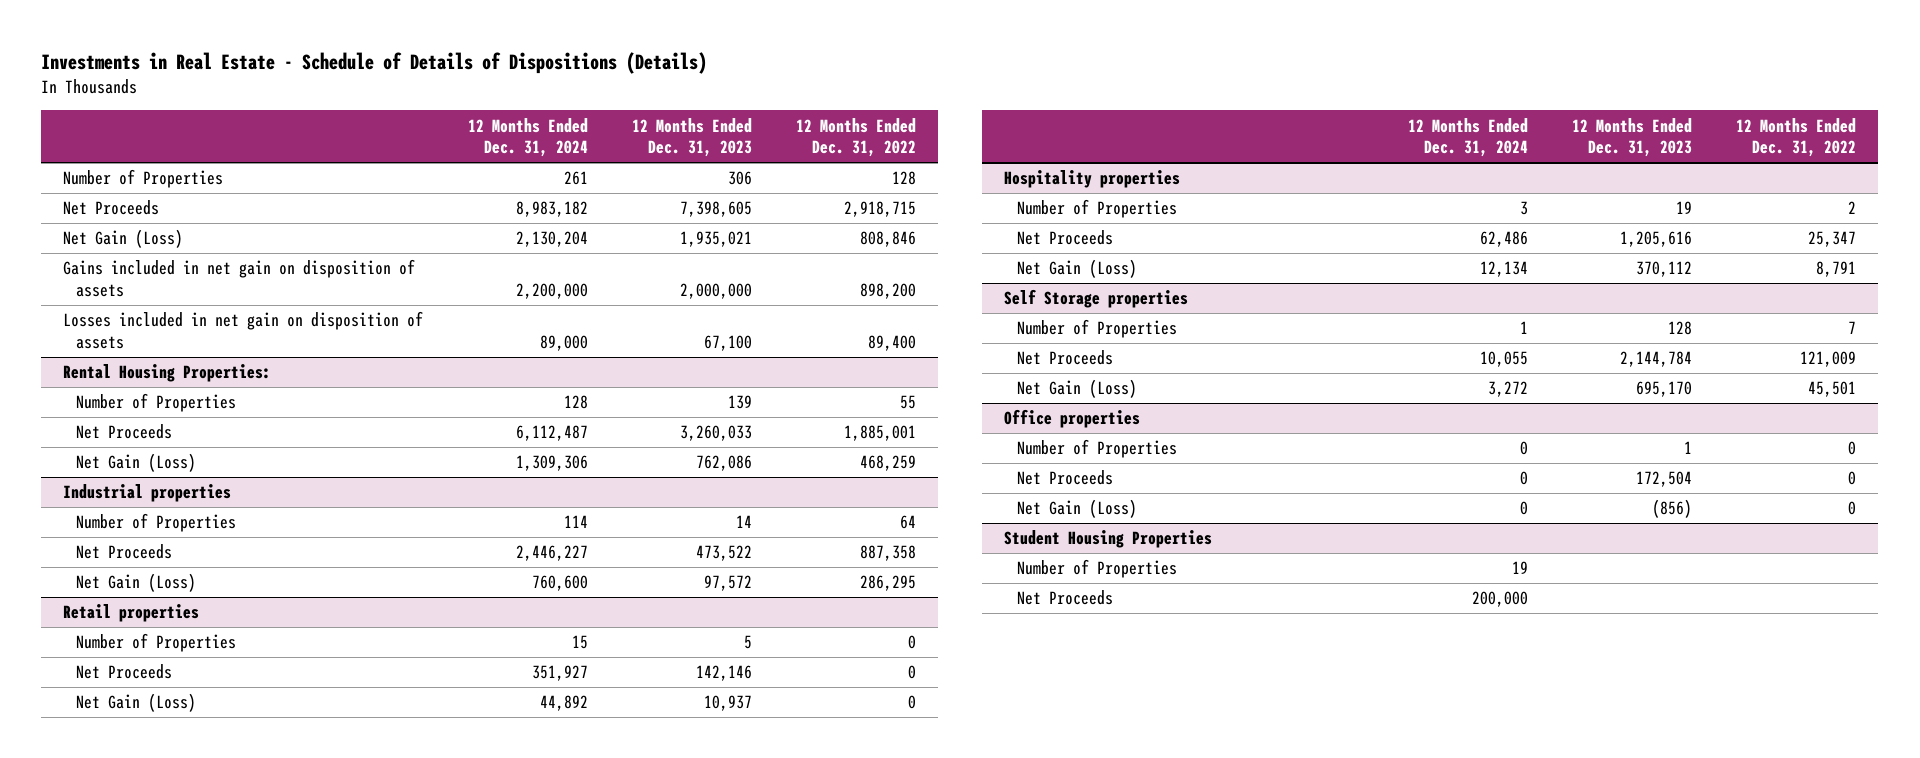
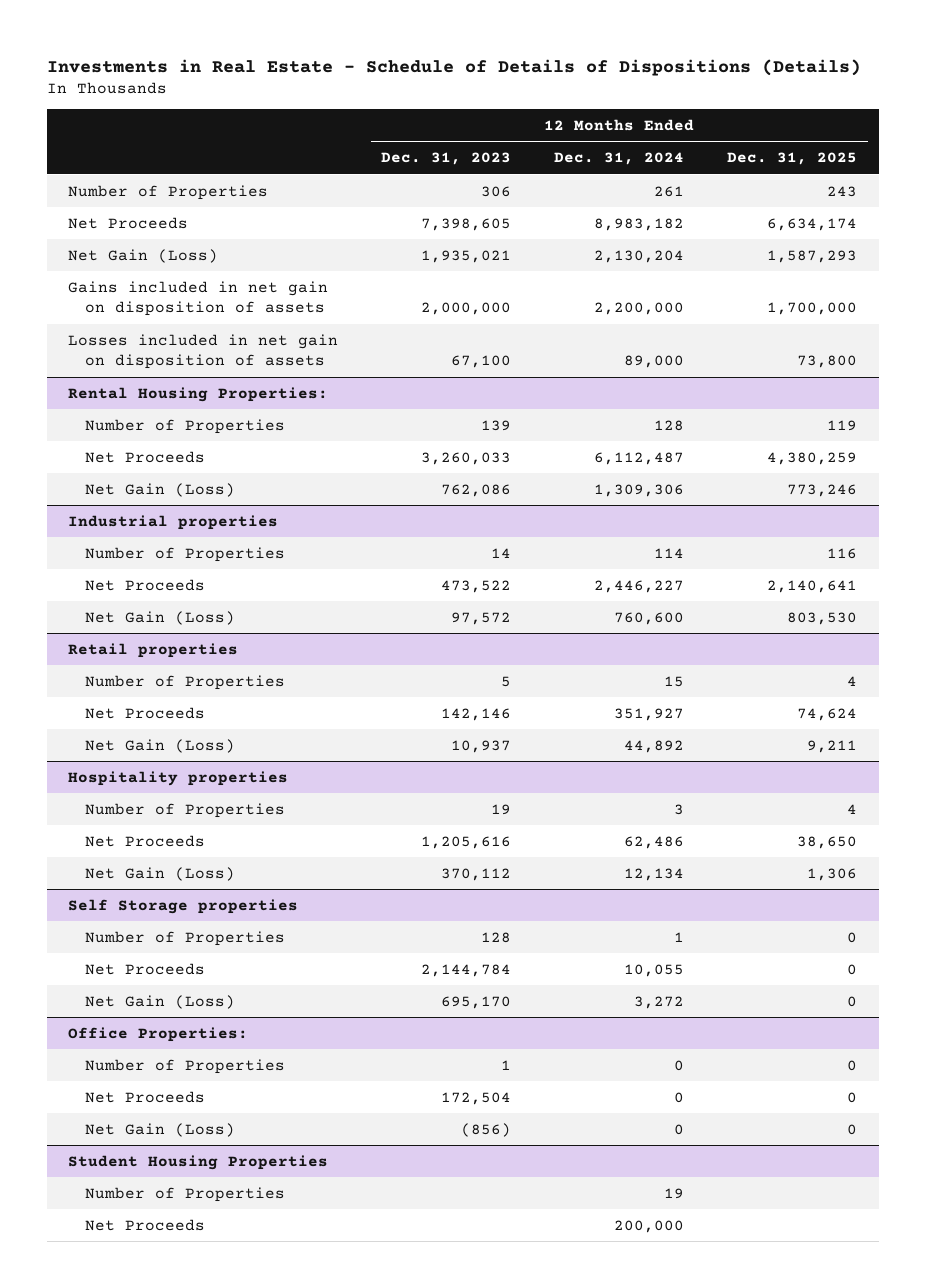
- | 12 Months Ended Dec. 31, 2024 | 12 Months Ended Dec. 31, 2023 | 12 Months Ended Dec. 31, 2022
+ | 12 Months Ended Dec. 31, 2023 | 12 Months Ended Dec. 31, 2024 | 12 Months Ended Dec. 31, 2025
- Office properties
+ Office Properties:

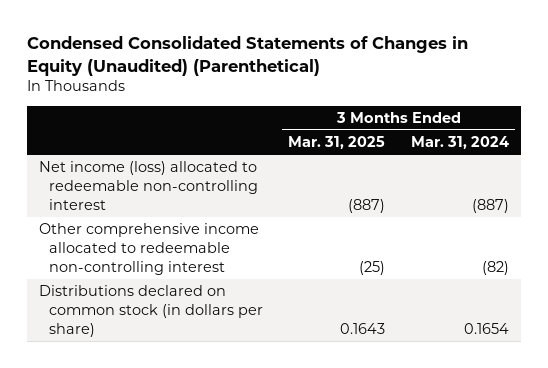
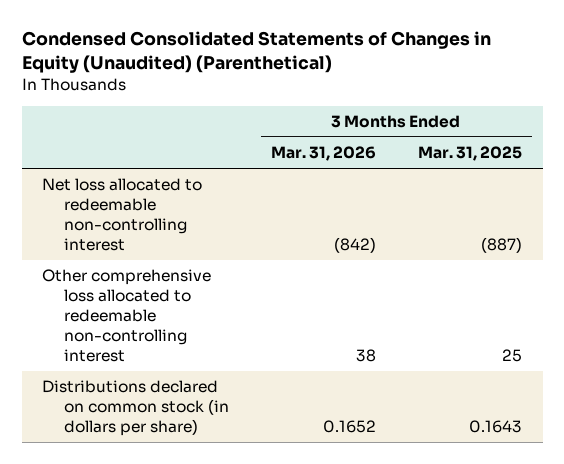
- | 3 Months Ended Mar. 31, 2025 | 3 Months Ended Mar. 31, 2024
+ | 3 Months Ended Mar. 31, 2026 | 3 Months Ended Mar. 31, 2025
- Net income (loss) allocated to redeemable non-controlling interest | (887) | (887)
- Other comprehensive income allocated to redeemable non-controlling interest | (25) | (82)
+ Net loss allocated to redeemable non-controlling interest | (842) | (887)
+ Other comprehensive loss allocated to redeemable non-controlling interest | 38 | 25

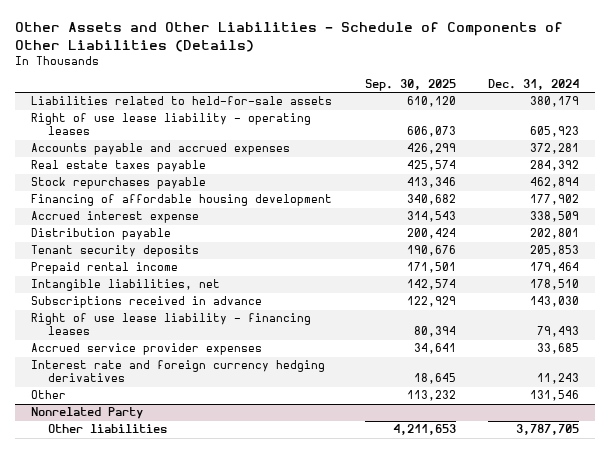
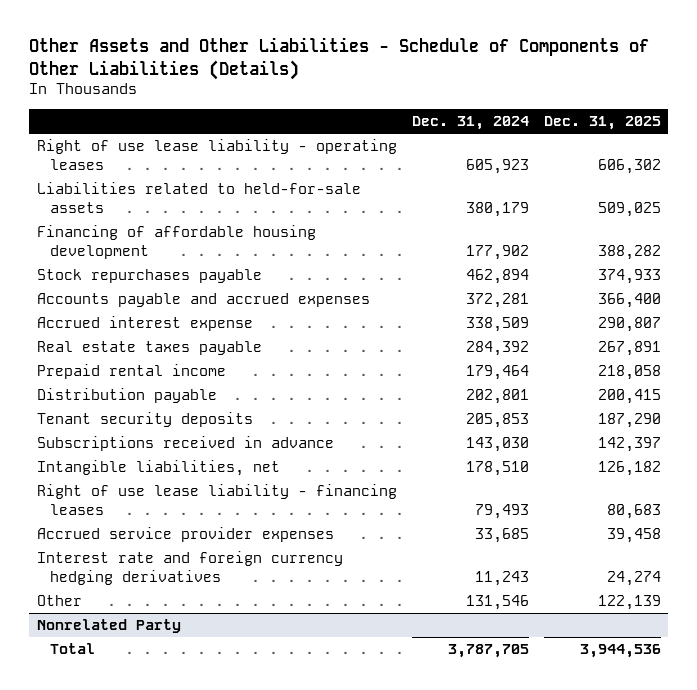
- | Sep. 30, 2025 | Dec. 31, 2024
+ | Dec. 31, 2024 | Dec. 31, 2025
moved down: Liabilities related to held-for-sale assets | 380,179 | 509,025
moved down: Stock repurchases payable | 462,894 | 374,933
moved down: Accounts payable and accrued expenses | 372,281 | 366,400
moved down: Real estate taxes payable | 284,392 | 267,891
moved up: Prepaid rental income | 179,464 | 218,058
moved down: Intangible liabilities, net | 178,510 | 126,182
@ Nonrelated Party
- Other liabilities | 4,211,653 | 3,787,705
+ Total | 3,787,705 | 3,944,536

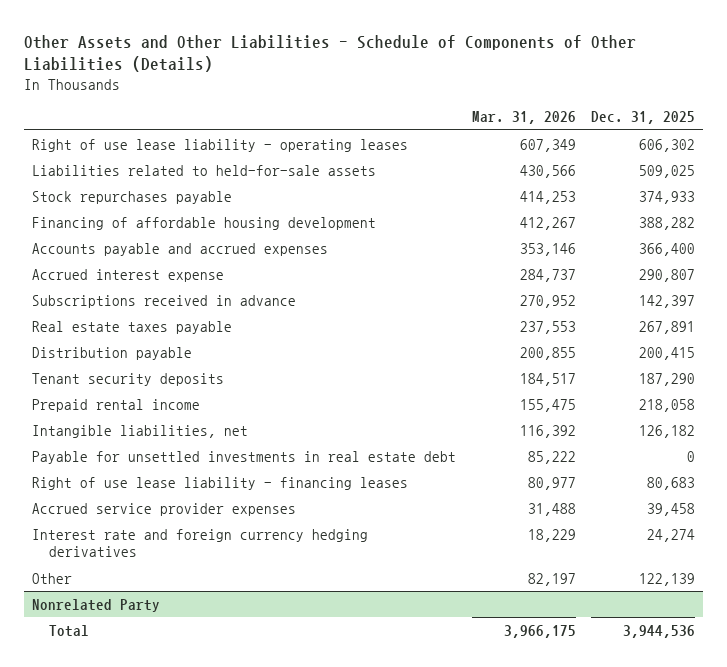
- | Dec. 31, 2024 | Dec. 31, 2025
+ | Mar. 31, 2026 | Dec. 31, 2025
moved down: Financing of affordable housing development | 412,267 | 388,282
moved up: Subscriptions received in advance | 270,952 | 142,397
moved down: Prepaid rental income | 155,475 | 218,058
+ Payable for unsettled investments in real estate debt | 85,222 | 0

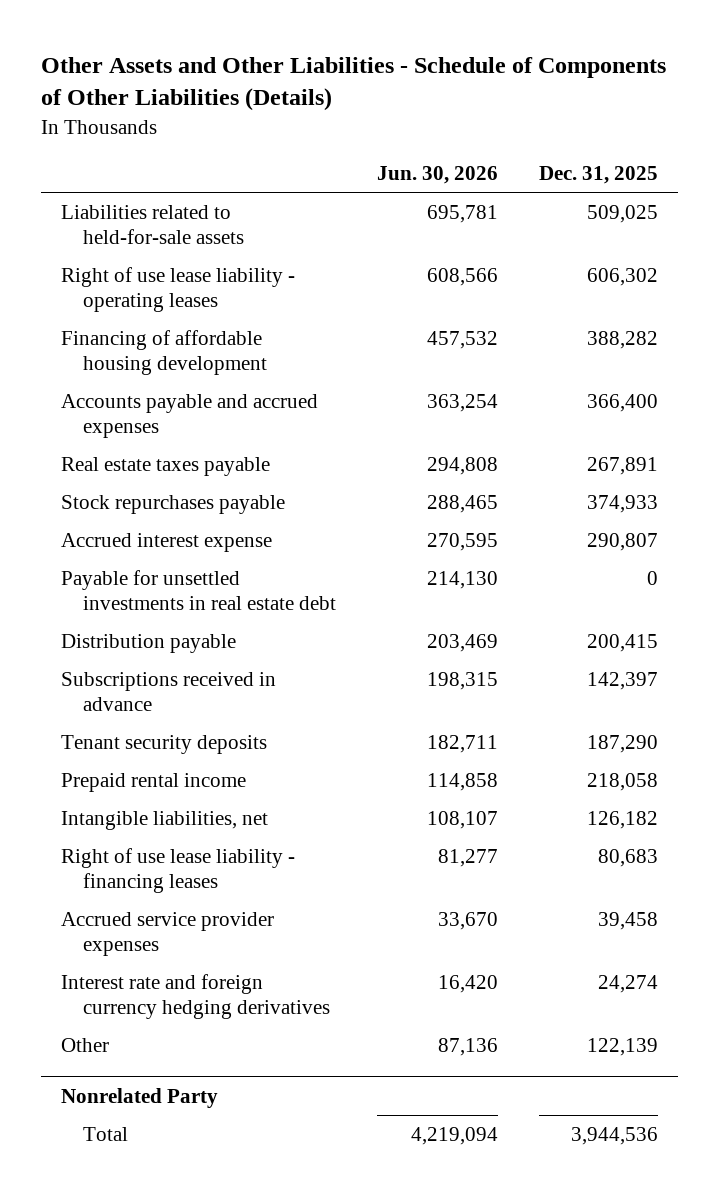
- | Mar. 31, 2026 | Dec. 31, 2025
+ | Jun. 30, 2026 | Dec. 31, 2025
moved down: Right of use lease liability - operating leases | 608,566 | 606,302
moved down: Stock repurchases payable | 288,465 | 374,933
moved down: Accrued interest expense | 270,595 | 290,807
moved up: Payable for unsettled investments in real estate debt | 214,130 | 0
moved down: Subscriptions received in advance | 198,315 | 142,397

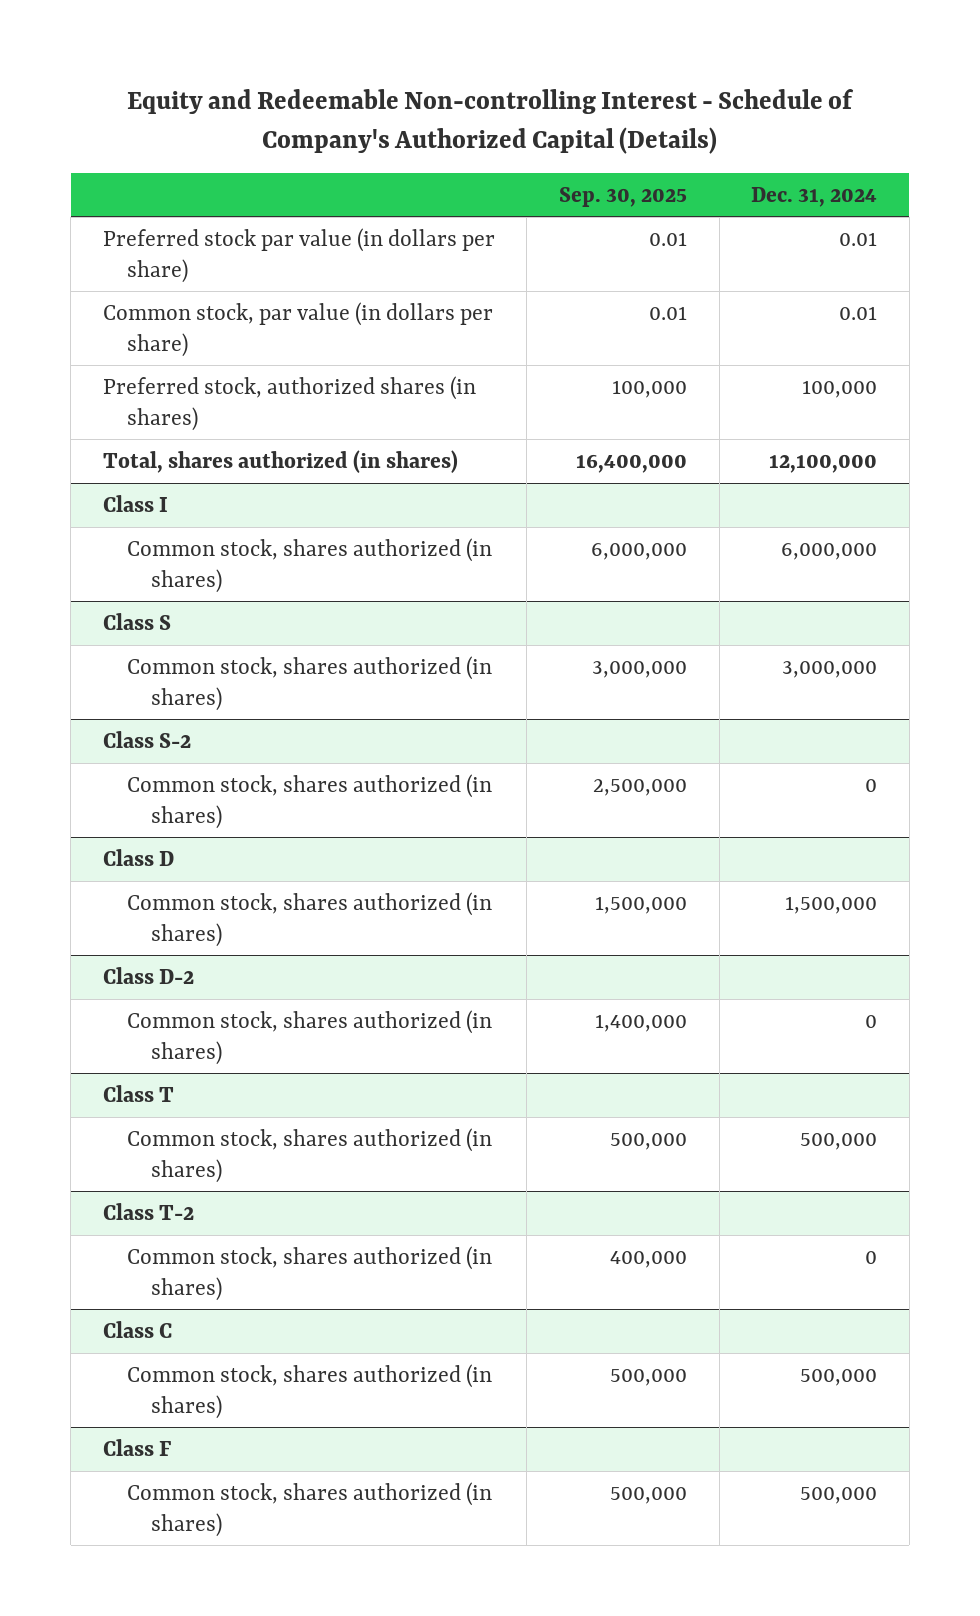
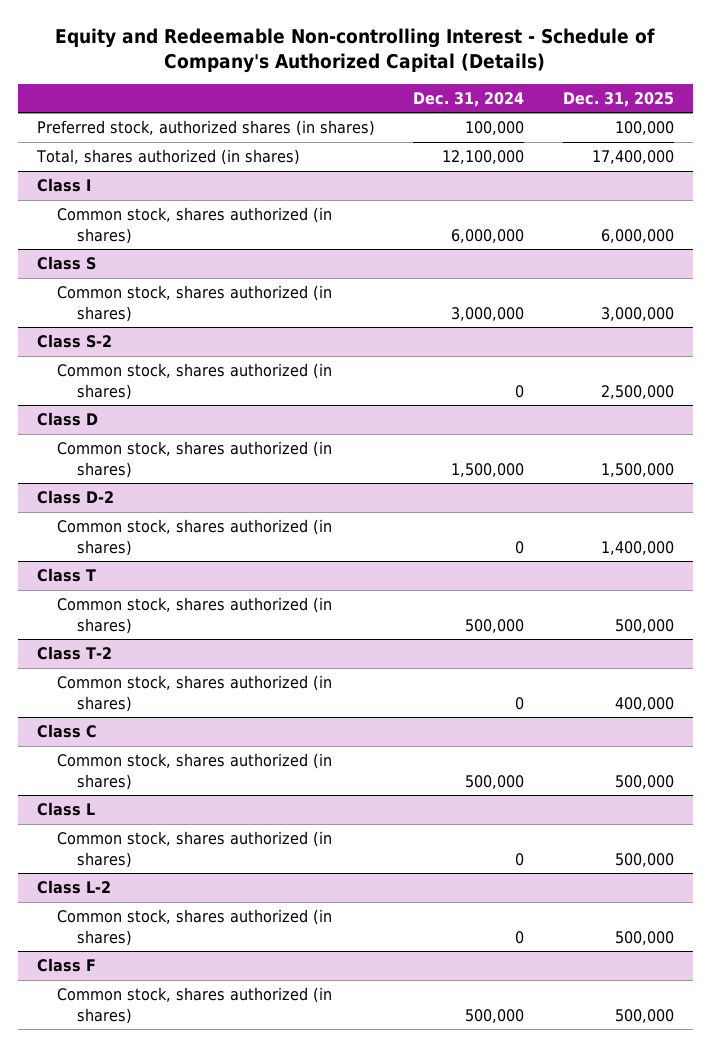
- | Sep. 30, 2025 | Dec. 31, 2024
+ | Dec. 31, 2024 | Dec. 31, 2025
- Preferred stock par value (in dollars per share) | 0.01 | 0.01
- Common stock, par value (in dollars per share) | 0.01 | 0.01
+ Class L
+ Common stock, shares authorized (in shares) | 0 | 500,000
+ Class L-2
+ Common stock, shares authorized (in shares) | 0 | 500,000

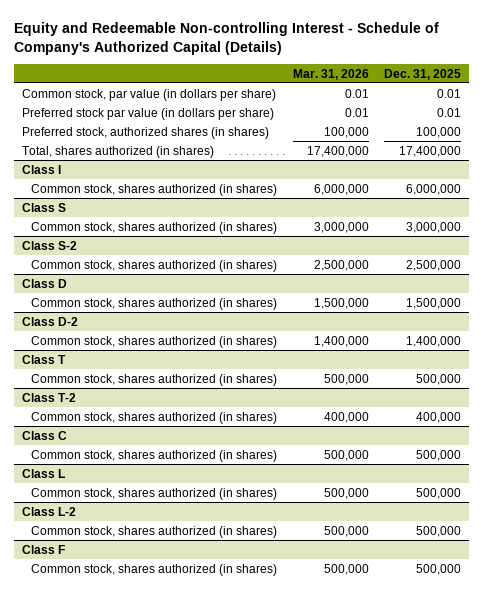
- | Dec. 31, 2024 | Dec. 31, 2025
+ | Mar. 31, 2026 | Dec. 31, 2025
+ Common stock, par value (in dollars per share) | 0.01 | 0.01
+ Preferred stock par value (in dollars per share) | 0.01 | 0.01

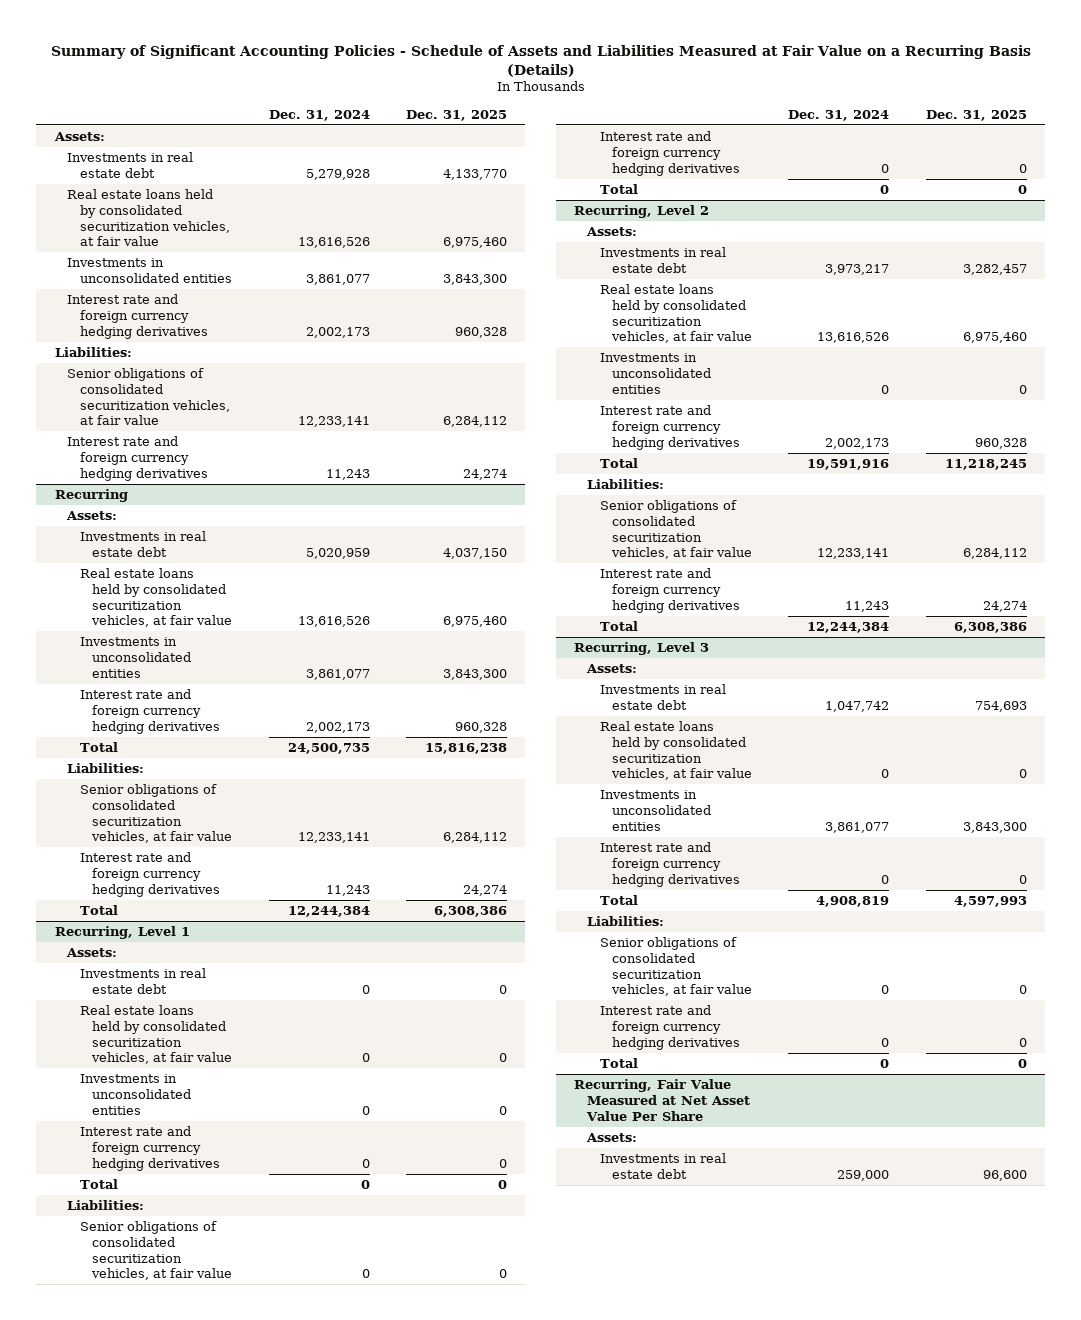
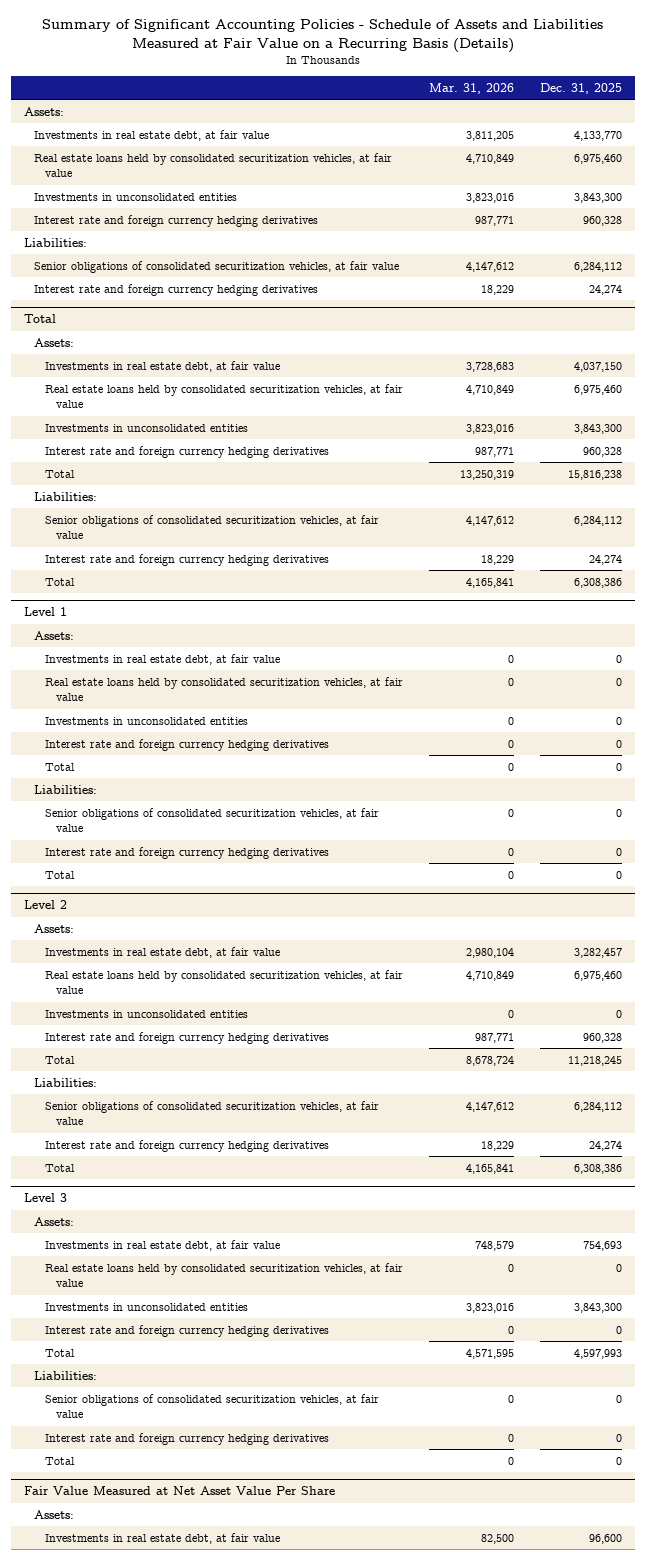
- | Dec. 31, 2024 | Dec. 31, 2025
+ | Mar. 31, 2026 | Dec. 31, 2025
- Investments in real estate debt | 5,279,928 | 4,133,770
+ Investments in real estate debt, at fair value | 3,811,205 | 4,133,770
- Recurring
+ Total
- Investments in real estate debt | 5,020,959 | 4,037,150
+ Investments in real estate debt, at fair value | 3,728,683 | 4,037,150
- Recurring, Level 1
+ Level 1
- Investments in real estate debt | 0 | 0
+ Investments in real estate debt, at fair value | 0 | 0
- Recurring, Level 2
+ Level 2
- Investments in real estate debt | 3,973,217 | 3,282,457
+ Investments in real estate debt, at fair value | 2,980,104 | 3,282,457
- Recurring, Level 3
+ Level 3
- Investments in real estate debt | 1,047,742 | 754,693
+ Investments in real estate debt, at fair value | 748,579 | 754,693
- Recurring, Fair Value Measured at Net Asset Value Per Share
+ Fair Value Measured at Net Asset Value Per Share
- Investments in real estate debt | 259,000 | 96,600
+ Investments in real estate debt, at fair value | 82,500 | 96,600

